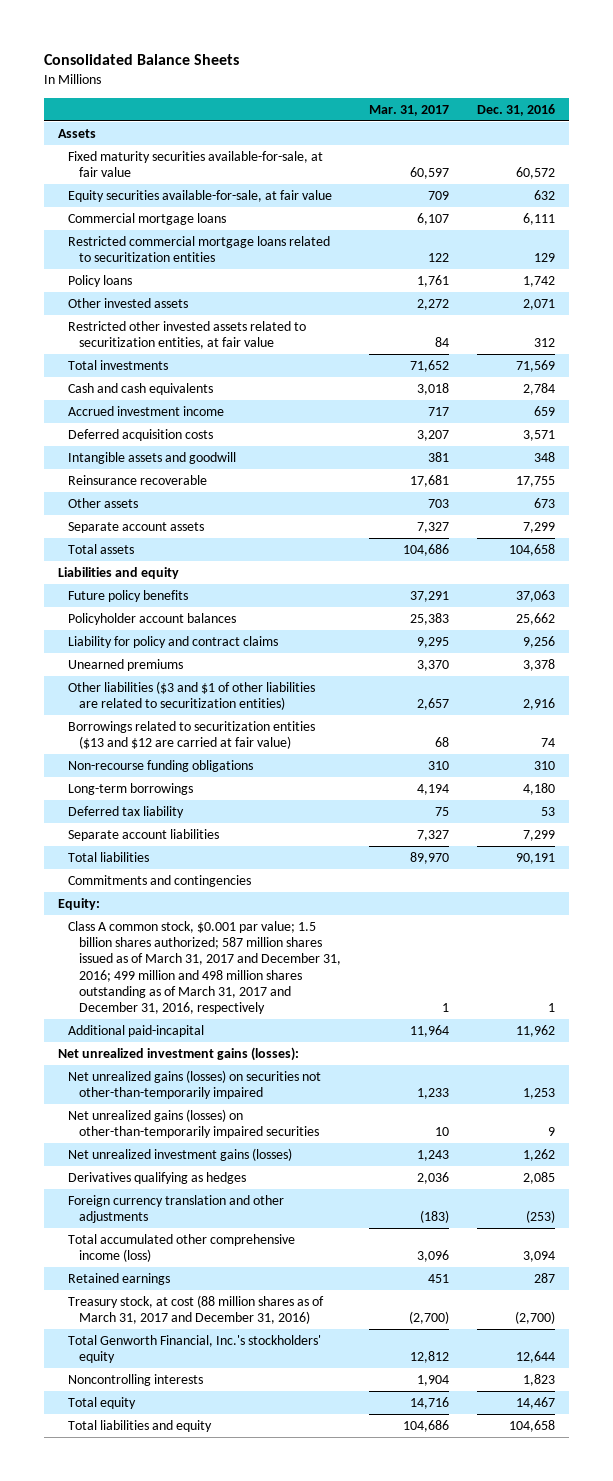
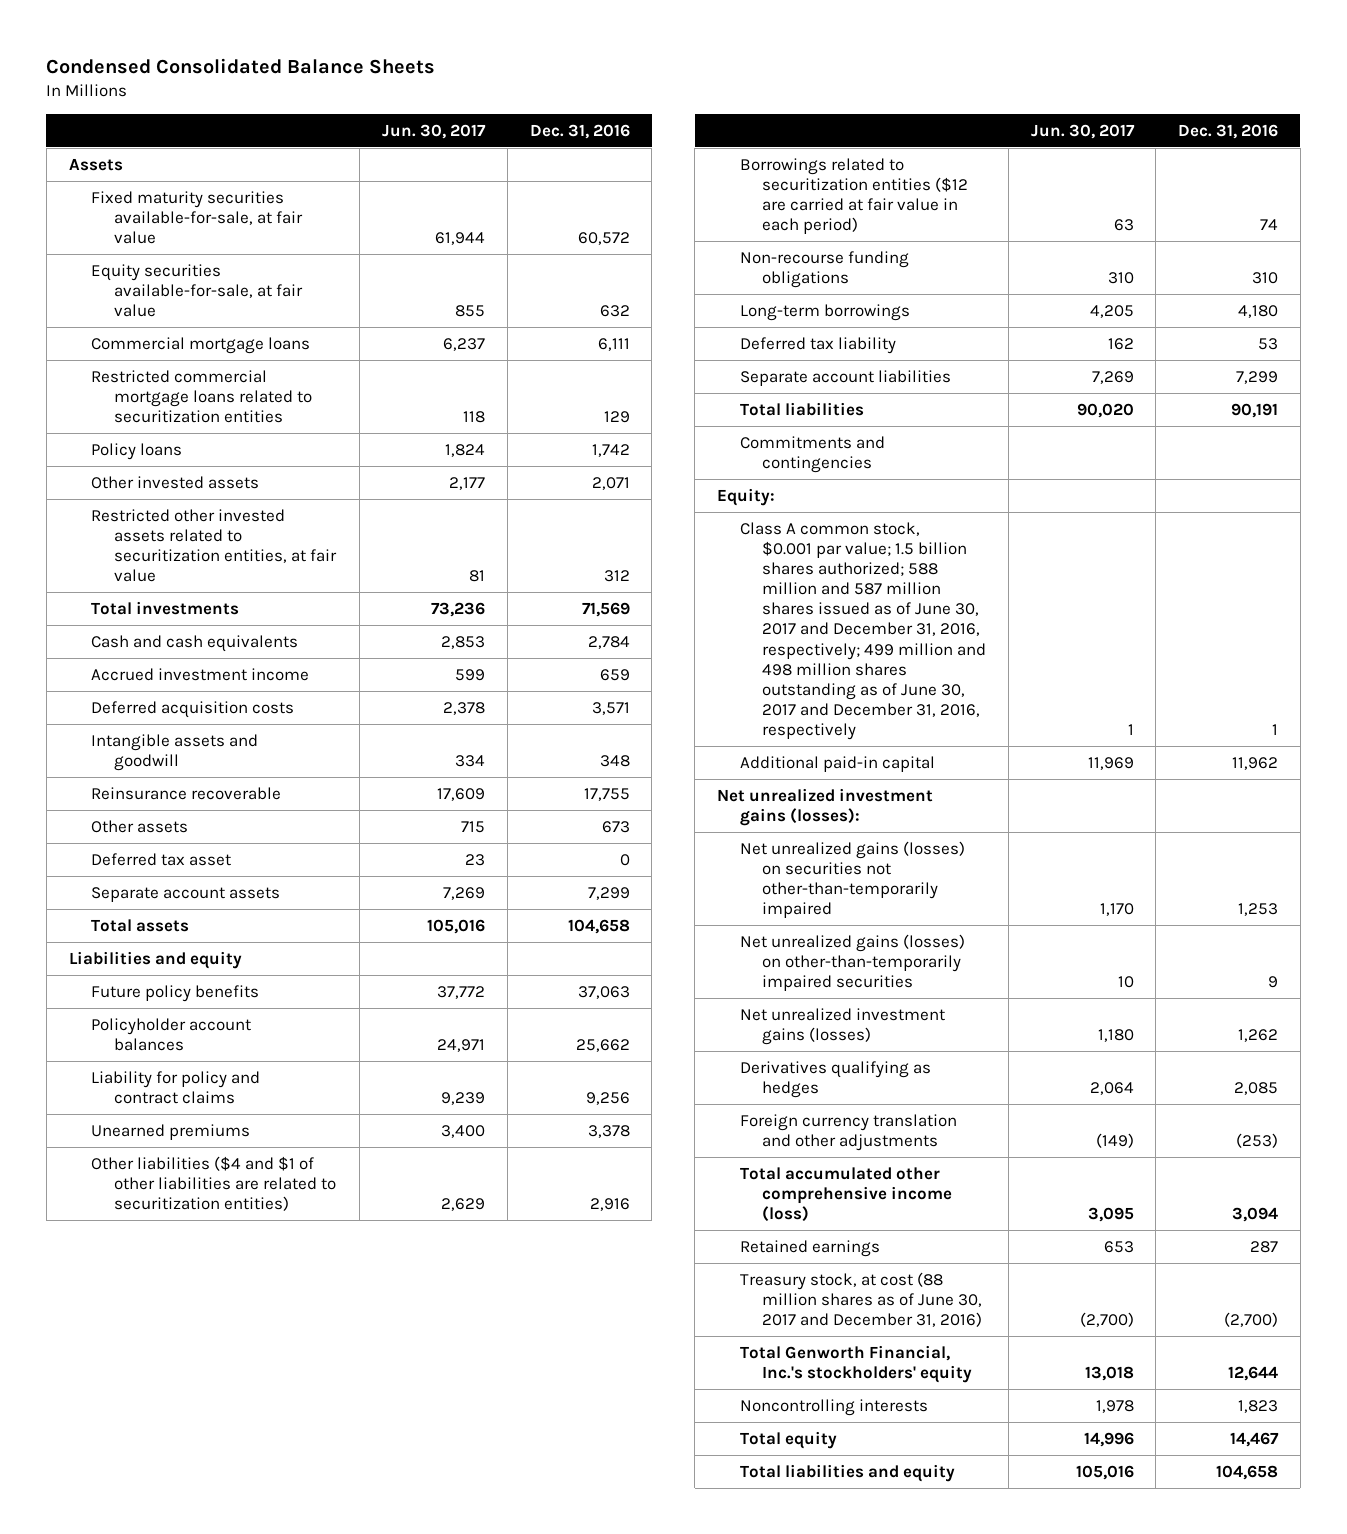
- Consolidated Balance Sheets
+ Condensed Consolidated Balance Sheets
- | Mar. 31, 2017 | Dec. 31, 2016
+ | Jun. 30, 2017 | Dec. 31, 2016
+ Deferred tax asset | 23 | 0
- Other liabilities ($3 and $1 of other liabilities are related to securitization entities) | 2,657 | 2,916
- Borrowings related to securitization entities ($13 and $12 are carried at fair value) | 68 | 74
+ Other liabilities ($4 and $1 of other liabilities are related to securitization entities) | 2,629 | 2,916
+ Borrowings related to securitization entities ($12 are carried at fair value in each period) | 63 | 74
- Class A common stock, $0.001 par value; 1.5 billion shares authorized; 587 million shares issued as of March 31, 2017 and December 31, 2016; 499 million and 498 million shares outstanding as of March 31, 2017 and December 31, 2016, respectively | 1 | 1
- Additional paid-incapital | 11,964 | 11,962
+ Class A common stock, $0.001 par value; 1.5 billion shares authorized; 588 million and 587 million shares issued as of June 30, 2017 and December 31, 2016, respectively; 499 million and 498 million shares outstanding as of June 30, 2017 and December 31, 2016, respectively | 1 | 1
+ Additional paid-in capital | 11,969 | 11,962
- Treasury stock, at cost (88 million shares as of March 31, 2017 and December 31, 2016) | (2,700) | (2,700)
+ Treasury stock, at cost (88 million shares as of June 30, 2017 and December 31, 2016) | (2,700) | (2,700)

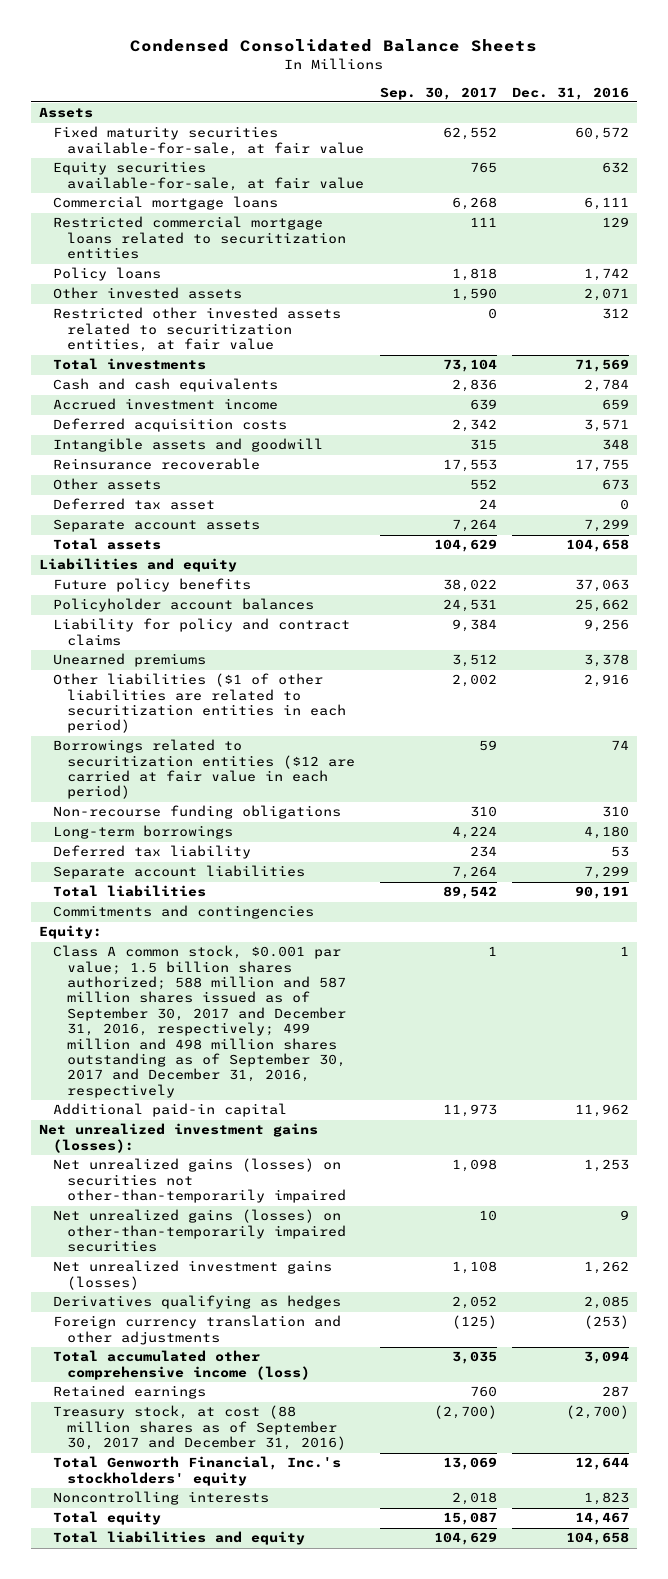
- | Jun. 30, 2017 | Dec. 31, 2016
+ | Sep. 30, 2017 | Dec. 31, 2016
- Other liabilities ($4 and $1 of other liabilities are related to securitization entities) | 2,629 | 2,916
+ Other liabilities ($1 of other liabilities are related to securitization entities in each period) | 2,002 | 2,916
- Class A common stock, $0.001 par value; 1.5 billion shares authorized; 588 million and 587 million shares issued as of June 30, 2017 and December 31, 2016, respectively; 499 million and 498 million shares outstanding as of June 30, 2017 and December 31, 2016, respectively | 1 | 1
+ Class A common stock, $0.001 par value; 1.5 billion shares authorized; 588 million and 587 million shares issued as of September 30, 2017 and December 31, 2016, respectively; 499 million and 498 million shares outstanding as of September 30, 2017 and December 31, 2016, respectively | 1 | 1
- Treasury stock, at cost (88 million shares as of June 30, 2017 and December 31, 2016) | (2,700) | (2,700)
+ Treasury stock, at cost (88 million shares as of September 30, 2017 and December 31, 2016) | (2,700) | (2,700)

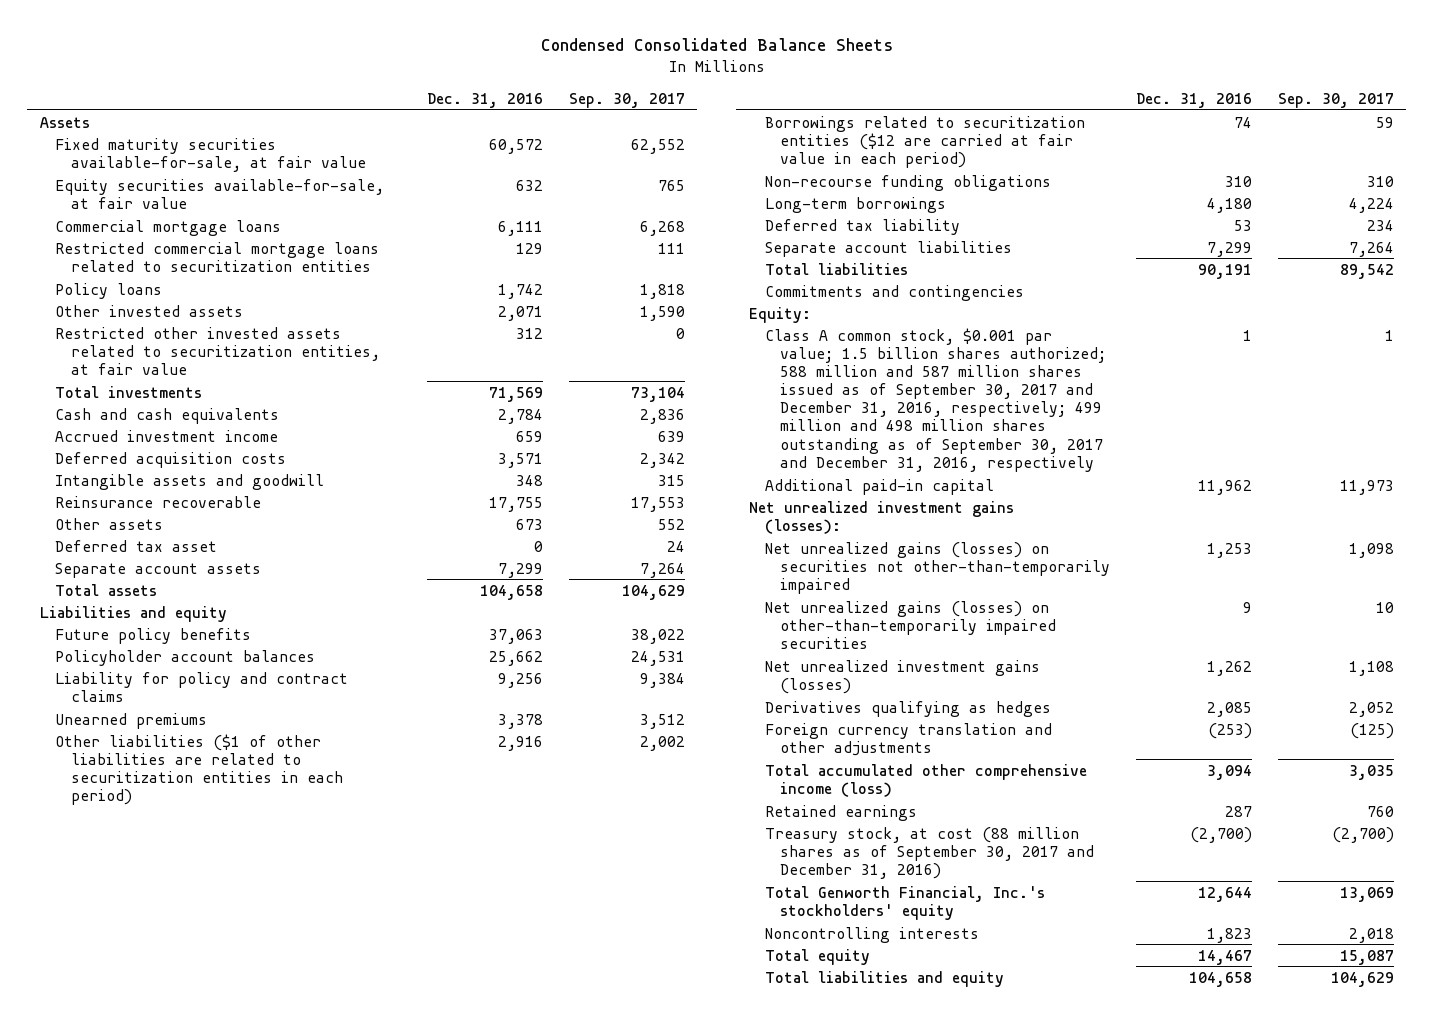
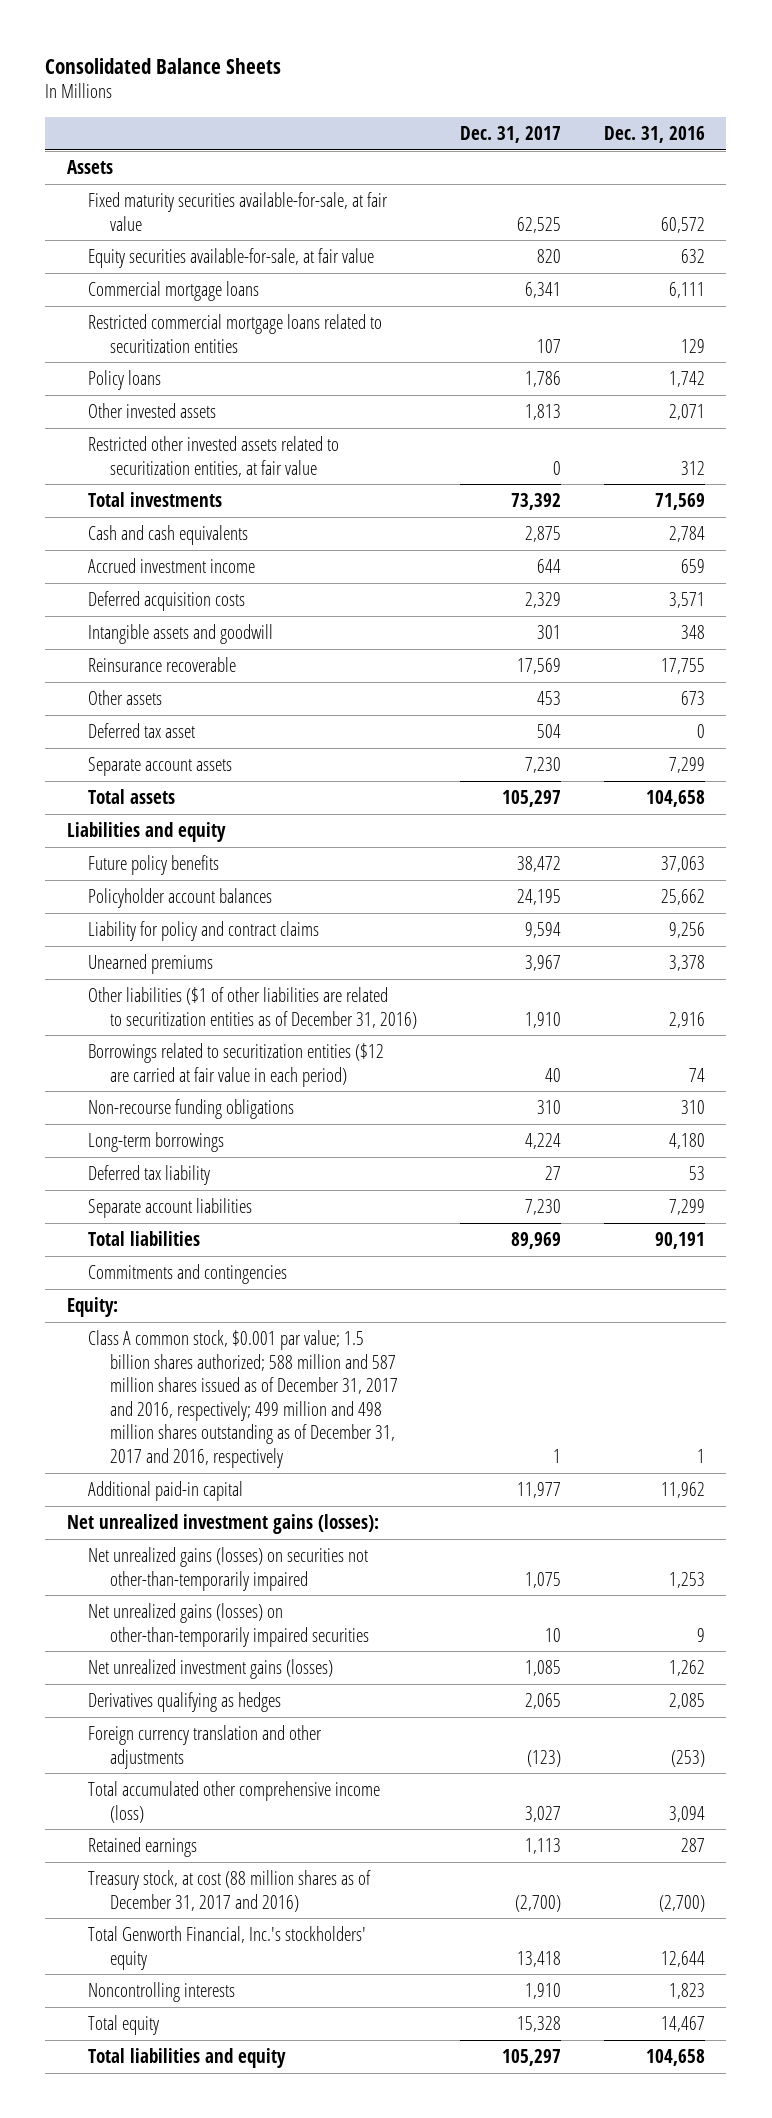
- Condensed Consolidated Balance Sheets
+ Consolidated Balance Sheets
- | Dec. 31, 2016 | Sep. 30, 2017
+ | Dec. 31, 2017 | Dec. 31, 2016
- Other liabilities ($1 of other liabilities are related to securitization entities in each period) | 2,916 | 2,002
+ Other liabilities ($1 of other liabilities are related to securitization entities as of December 31, 2016) | 1,910 | 2,916
- Class A common stock, $0.001 par value; 1.5 billion shares authorized; 588 million and 587 million shares issued as of September 30, 2017 and December 31, 2016, respectively; 499 million and 498 million shares outstanding as of September 30, 2017 and December 31, 2016, respectively | 1 | 1
+ Class A common stock, $0.001 par value; 1.5 billion shares authorized; 588 million and 587 million shares issued as of December 31, 2017 and 2016, respectively; 499 million and 498 million shares outstanding as of December 31, 2017 and 2016, respectively | 1 | 1
- Treasury stock, at cost (88 million shares as of September 30, 2017 and December 31, 2016) | (2,700) | (2,700)
+ Treasury stock, at cost (88 million shares as of December 31, 2017 and 2016) | (2,700) | (2,700)

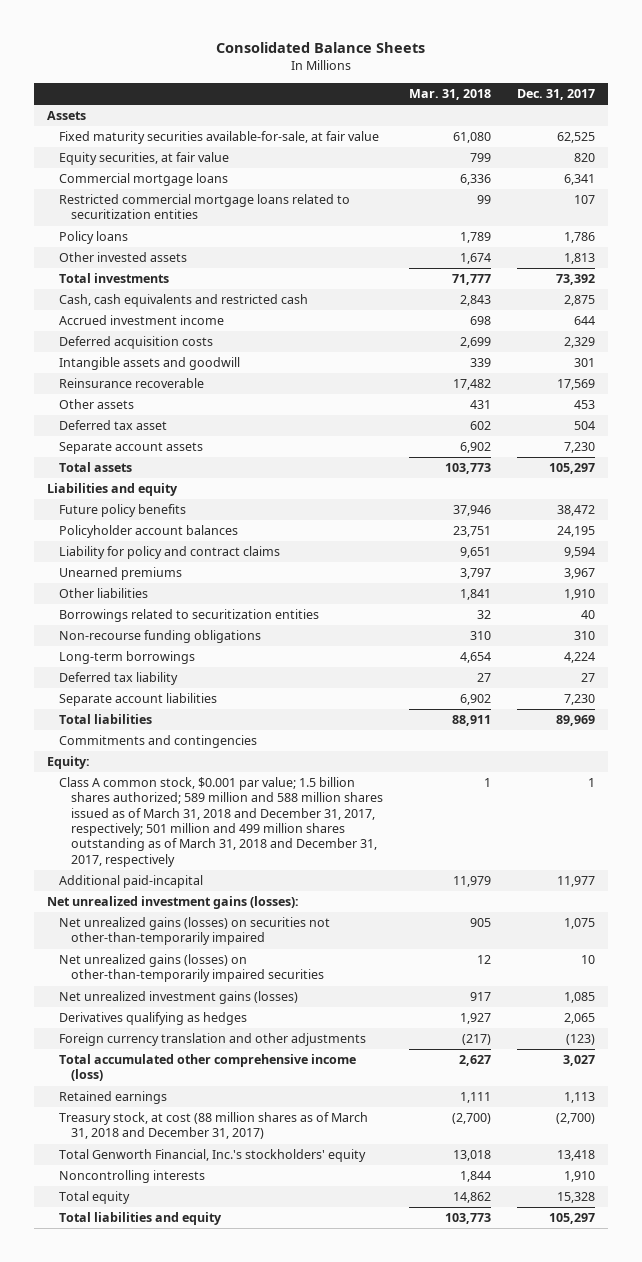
- | Dec. 31, 2017 | Dec. 31, 2016
+ | Mar. 31, 2018 | Dec. 31, 2017
- Equity securities available-for-sale, at fair value | 820 | 632
+ Equity securities, at fair value | 799 | 820
- Restricted other invested assets related to securitization entities, at fair value | 0 | 312
- Cash and cash equivalents | 2,875 | 2,784
+ Cash, cash equivalents and restricted cash | 2,843 | 2,875
- Other liabilities ($1 of other liabilities are related to securitization entities as of December 31, 2016) | 1,910 | 2,916
- Borrowings related to securitization entities ($12 are carried at fair value in each period) | 40 | 74
+ Other liabilities | 1,841 | 1,910
+ Borrowings related to securitization entities | 32 | 40
- Class A common stock, $0.001 par value; 1.5 billion shares authorized; 588 million and 587 million shares issued as of December 31, 2017 and 2016, respectively; 499 million and 498 million shares outstanding as of December 31, 2017 and 2016, respectively | 1 | 1
- Additional paid-in capital | 11,977 | 11,962
+ Class A common stock, $0.001 par value; 1.5 billion shares authorized; 589 million and 588 million shares issued as of March 31, 2018 and December 31, 2017, respectively; 501 million and 499 million shares outstanding as of March 31, 2018 and December 31, 2017, respectively | 1 | 1
+ Additional paid-incapital | 11,979 | 11,977
- Treasury stock, at cost (88 million shares as of December 31, 2017 and 2016) | (2,700) | (2,700)
+ Treasury stock, at cost (88 million shares as of March 31, 2018 and December 31, 2017) | (2,700) | (2,700)

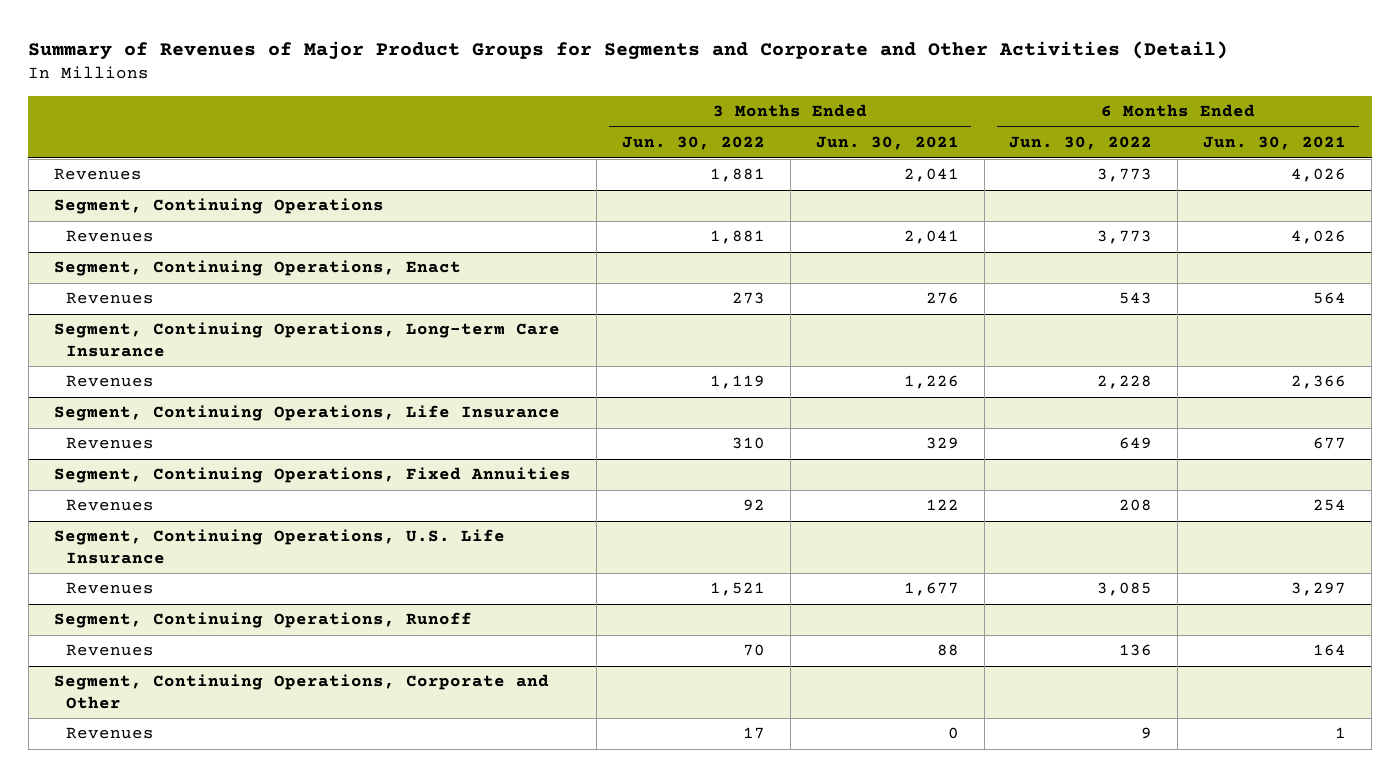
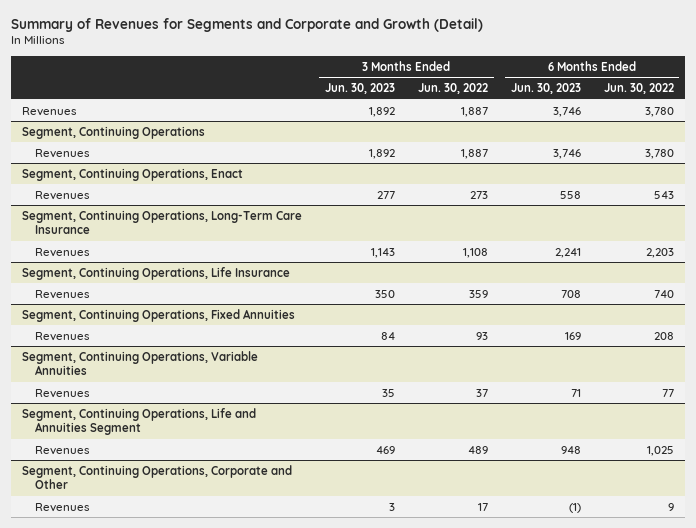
- Summary of Revenues of Major Product Groups for Segments and Corporate and Other Activities (Detail)
+ Summary of Revenues for Segments and Corporate and Growth (Detail)
- | 3 Months Ended Jun. 30, 2022 | 3 Months Ended Jun. 30, 2021 | 6 Months Ended Jun. 30, 2022 | 6 Months Ended Jun. 30, 2021
+ | 3 Months Ended Jun. 30, 2023 | 3 Months Ended Jun. 30, 2022 | 6 Months Ended Jun. 30, 2023 | 6 Months Ended Jun. 30, 2022
- Revenues | 1,881 | 2,041 | 3,773 | 4,026
+ Revenues | 1,892 | 1,887 | 3,746 | 3,780
@ Segment, Continuing Operations
- Revenues | 1,881 | 2,041 | 3,773 | 4,026
+ Revenues | 1,892 | 1,887 | 3,746 | 3,780
- Segment, Continuing Operations, Long-term Care Insurance
- Revenues | 1,119 | 1,226 | 2,228 | 2,366
+ Segment, Continuing Operations, Long-Term Care Insurance
+ Revenues | 1,143 | 1,108 | 2,241 | 2,203
@ Segment, Continuing Operations, Life Insurance
- Revenues | 310 | 329 | 649 | 677
+ Revenues | 350 | 359 | 708 | 740
@ Segment, Continuing Operations, Fixed Annuities
- Revenues | 92 | 122 | 208 | 254
- Segment, Continuing Operations, U.S. Life Insurance
- Revenues | 1,521 | 1,677 | 3,085 | 3,297
- Segment, Continuing Operations, Runoff
- Revenues | 70 | 88 | 136 | 164
@ Segment, Continuing Operations, Fixed Annuities
+ Revenues | 84 | 93 | 169 | 208
+ Segment, Continuing Operations, Variable Annuities
+ Revenues | 35 | 37 | 71 | 77
+ Segment, Continuing Operations, Life and Annuities Segment
+ Revenues | 469 | 489 | 948 | 1,025

